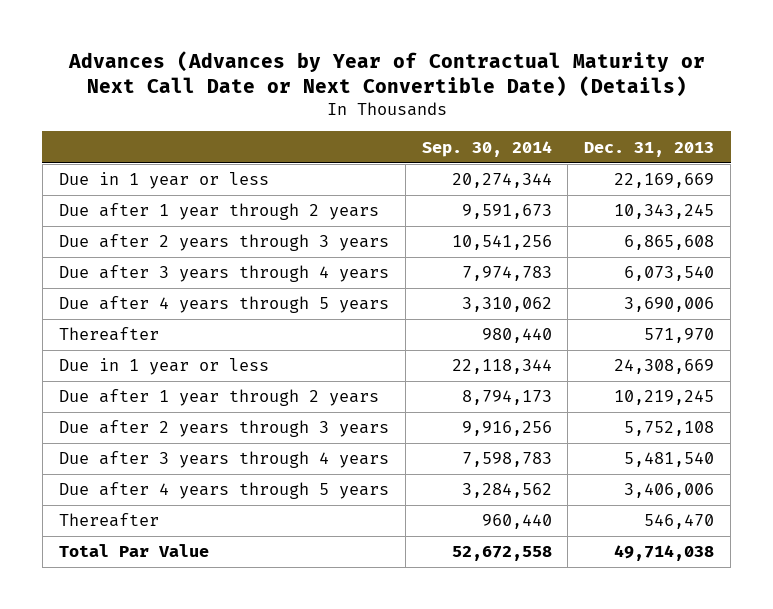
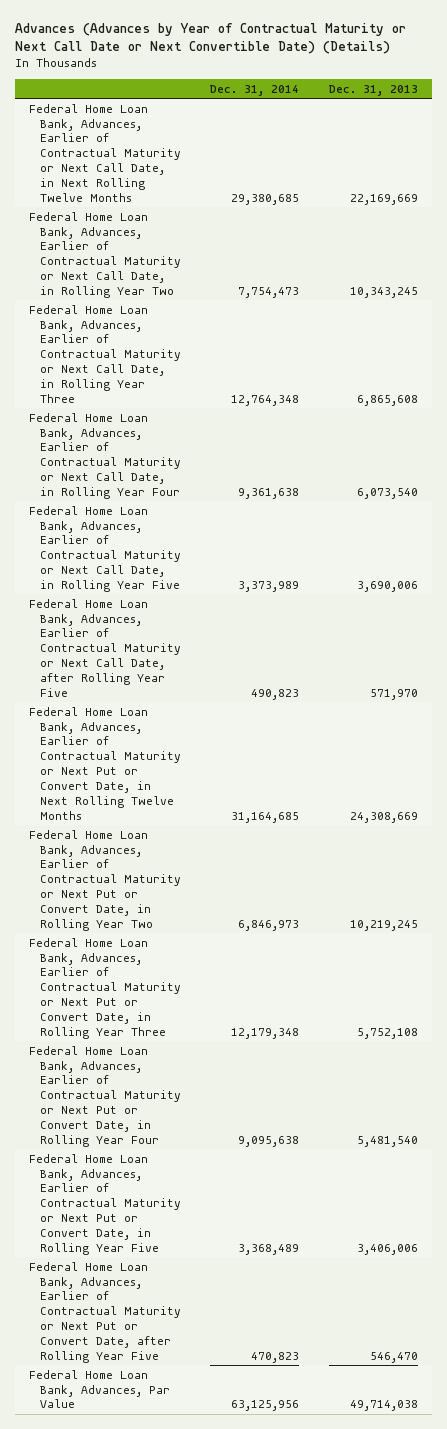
- | Sep. 30, 2014 | Dec. 31, 2013
+ | Dec. 31, 2014 | Dec. 31, 2013
- Due in 1 year or less | 20,274,344 | 22,169,669
- Due after 1 year through 2 years | 9,591,673 | 10,343,245
- Due after 2 years through 3 years | 10,541,256 | 6,865,608
- Due after 3 years through 4 years | 7,974,783 | 6,073,540
- Due after 4 years through 5 years | 3,310,062 | 3,690,006
- Thereafter | 980,440 | 571,970
- Due in 1 year or less | 22,118,344 | 24,308,669
- Due after 1 year through 2 years | 8,794,173 | 10,219,245
- Due after 2 years through 3 years | 9,916,256 | 5,752,108
- Due after 3 years through 4 years | 7,598,783 | 5,481,540
- Due after 4 years through 5 years | 3,284,562 | 3,406,006
- Thereafter | 960,440 | 546,470
- Total Par Value | 52,672,558 | 49,714,038
+ Federal Home Loan Bank, Advances, Earlier of Contractual Maturity or Next Call Date, in Next Rolling Twelve Months | 29,380,685 | 22,169,669
+ Federal Home Loan Bank, Advances, Earlier of Contractual Maturity or Next Call Date, in Rolling Year Two | 7,754,473 | 10,343,245
+ Federal Home Loan Bank, Advances, Earlier of Contractual Maturity or Next Call Date, in Rolling Year Three | 12,764,348 | 6,865,608
+ Federal Home Loan Bank, Advances, Earlier of Contractual Maturity or Next Call Date, in Rolling Year Four | 9,361,638 | 6,073,540
+ Federal Home Loan Bank, Advances, Earlier of Contractual Maturity or Next Call Date, in Rolling Year Five | 3,373,989 | 3,690,006
+ Federal Home Loan Bank, Advances, Earlier of Contractual Maturity or Next Call Date, after Rolling Year Five | 490,823 | 571,970
+ Federal Home Loan Bank, Advances, Earlier of Contractual Maturity or Next Put or Convert Date, in Next Rolling Twelve Months | 31,164,685 | 24,308,669
+ Federal Home Loan Bank, Advances, Earlier of Contractual Maturity or Next Put or Convert Date, in Rolling Year Two | 6,846,973 | 10,219,245
+ Federal Home Loan Bank, Advances, Earlier of Contractual Maturity or Next Put or Convert Date, in Rolling Year Three | 12,179,348 | 5,752,108
+ Federal Home Loan Bank, Advances, Earlier of Contractual Maturity or Next Put or Convert Date, in Rolling Year Four | 9,095,638 | 5,481,540
+ Federal Home Loan Bank, Advances, Earlier of Contractual Maturity or Next Put or Convert Date, in Rolling Year Five | 3,368,489 | 3,406,006
+ Federal Home Loan Bank, Advances, Earlier of Contractual Maturity or Next Put or Convert Date, after Rolling Year Five | 470,823 | 546,470
+ Federal Home Loan Bank, Advances, Par Value | 63,125,956 | 49,714,038

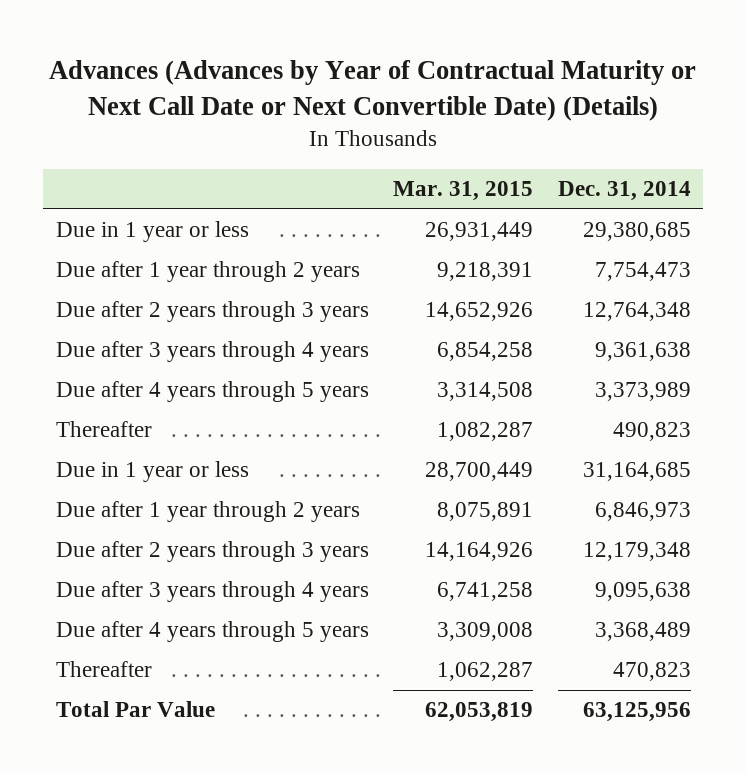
- | Dec. 31, 2014 | Dec. 31, 2013
+ | Mar. 31, 2015 | Dec. 31, 2014
- Federal Home Loan Bank, Advances, Earlier of Contractual Maturity or Next Call Date, in Next Rolling Twelve Months | 29,380,685 | 22,169,669
- Federal Home Loan Bank, Advances, Earlier of Contractual Maturity or Next Call Date, in Rolling Year Two | 7,754,473 | 10,343,245
- Federal Home Loan Bank, Advances, Earlier of Contractual Maturity or Next Call Date, in Rolling Year Three | 12,764,348 | 6,865,608
- Federal Home Loan Bank, Advances, Earlier of Contractual Maturity or Next Call Date, in Rolling Year Four | 9,361,638 | 6,073,540
- Federal Home Loan Bank, Advances, Earlier of Contractual Maturity or Next Call Date, in Rolling Year Five | 3,373,989 | 3,690,006
- Federal Home Loan Bank, Advances, Earlier of Contractual Maturity or Next Call Date, after Rolling Year Five | 490,823 | 571,970
- Federal Home Loan Bank, Advances, Earlier of Contractual Maturity or Next Put or Convert Date, in Next Rolling Twelve Months | 31,164,685 | 24,308,669
- Federal Home Loan Bank, Advances, Earlier of Contractual Maturity or Next Put or Convert Date, in Rolling Year Two | 6,846,973 | 10,219,245
- Federal Home Loan Bank, Advances, Earlier of Contractual Maturity or Next Put or Convert Date, in Rolling Year Three | 12,179,348 | 5,752,108
- Federal Home Loan Bank, Advances, Earlier of Contractual Maturity or Next Put or Convert Date, in Rolling Year Four | 9,095,638 | 5,481,540
- Federal Home Loan Bank, Advances, Earlier of Contractual Maturity or Next Put or Convert Date, in Rolling Year Five | 3,368,489 | 3,406,006
- Federal Home Loan Bank, Advances, Earlier of Contractual Maturity or Next Put or Convert Date, after Rolling Year Five | 470,823 | 546,470
- Federal Home Loan Bank, Advances, Par Value | 63,125,956 | 49,714,038
+ Due in 1 year or less | 26,931,449 | 29,380,685
+ Due after 1 year through 2 years | 9,218,391 | 7,754,473
+ Due after 2 years through 3 years | 14,652,926 | 12,764,348
+ Due after 3 years through 4 years | 6,854,258 | 9,361,638
+ Due after 4 years through 5 years | 3,314,508 | 3,373,989
+ Thereafter | 1,082,287 | 490,823
+ Due in 1 year or less | 28,700,449 | 31,164,685
+ Due after 1 year through 2 years | 8,075,891 | 6,846,973
+ Due after 2 years through 3 years | 14,164,926 | 12,179,348
+ Due after 3 years through 4 years | 6,741,258 | 9,095,638
+ Due after 4 years through 5 years | 3,309,008 | 3,368,489
+ Thereafter | 1,062,287 | 470,823
+ Total Par Value | 62,053,819 | 63,125,956

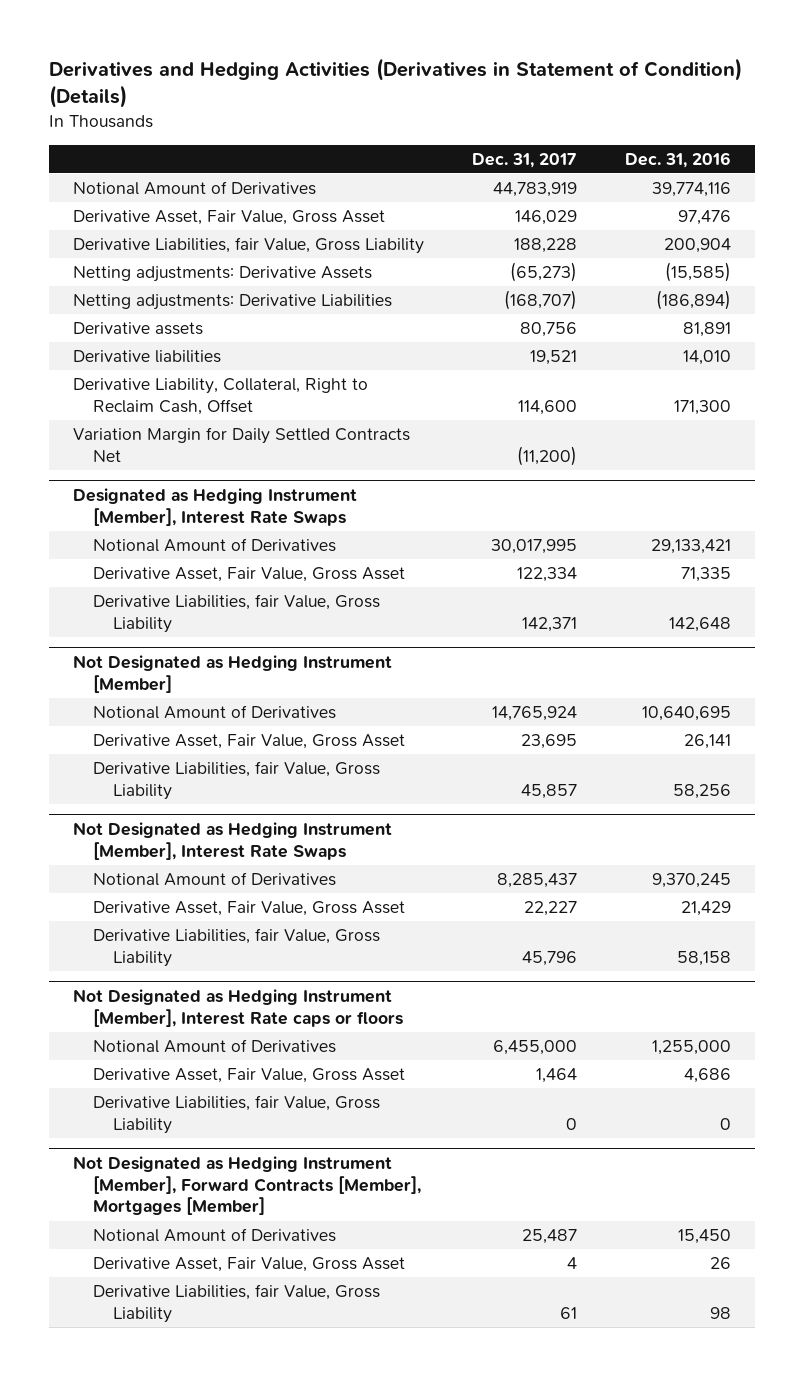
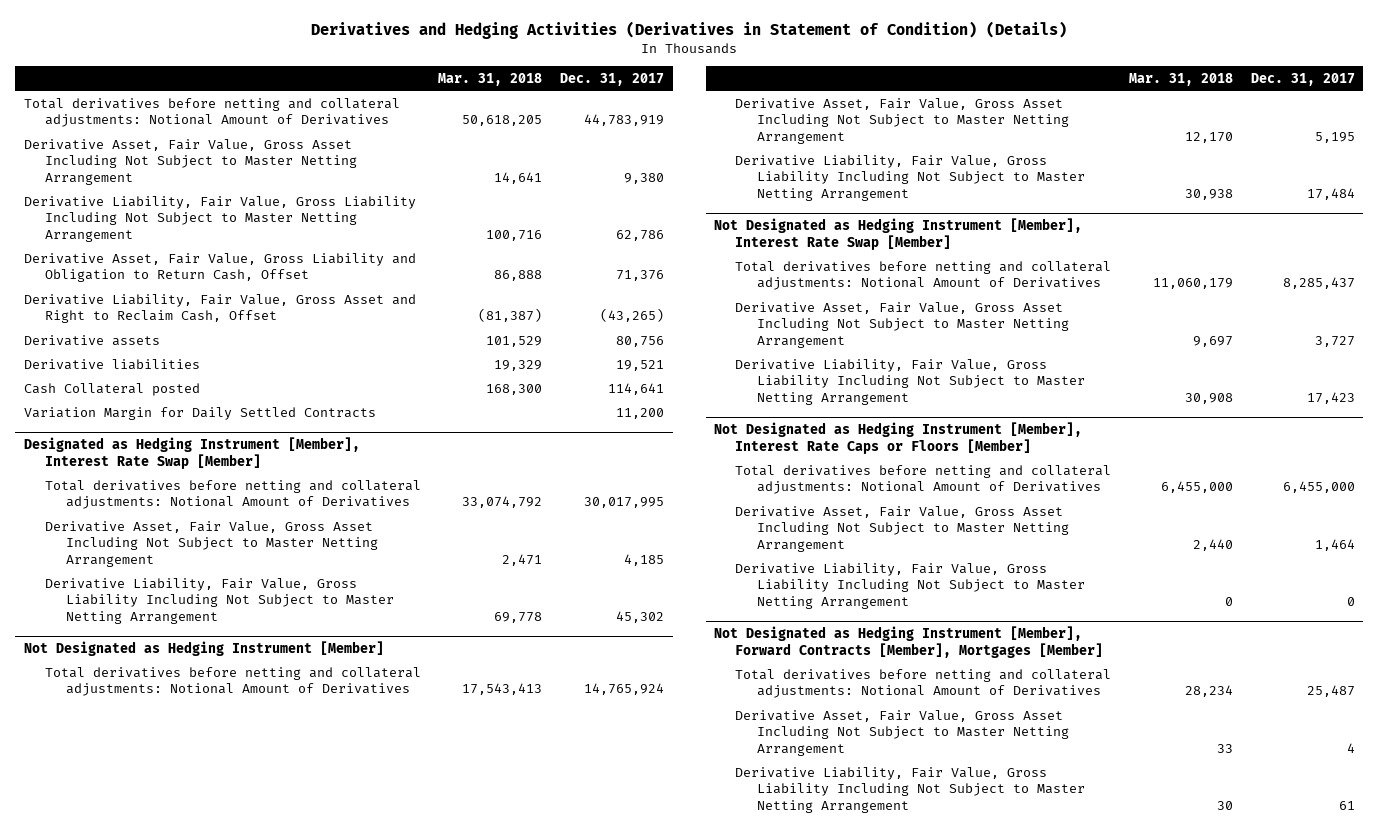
- | Dec. 31, 2017 | Dec. 31, 2016
+ | Mar. 31, 2018 | Dec. 31, 2017
- Notional Amount of Derivatives | 44,783,919 | 39,774,116
- Derivative Asset, Fair Value, Gross Asset | 146,029 | 97,476
- Derivative Liabilities, fair Value, Gross Liability | 188,228 | 200,904
- Netting adjustments: Derivative Assets | (65,273) | (15,585)
- Netting adjustments: Derivative Liabilities | (168,707) | (186,894)
+ Total derivatives before netting and collateral adjustments: Notional Amount of Derivatives | 50,618,205 | 44,783,919
+ Derivative Asset, Fair Value, Gross Asset Including Not Subject to Master Netting Arrangement | 14,641 | 9,380
+ Derivative Liability, Fair Value, Gross Liability Including Not Subject to Master Netting Arrangement | 100,716 | 62,786
+ Derivative Asset, Fair Value, Gross Liability and Obligation to Return Cash, Offset | 86,888 | 71,376
+ Derivative Liability, Fair Value, Gross Asset and Right to Reclaim Cash, Offset | (81,387) | (43,265)
- Derivative Liability, Collateral, Right to Reclaim Cash, Offset | 114,600 | 171,300
- Variation Margin for Daily Settled Contracts Net | (11,200) |
- Designated as Hedging Instrument [Member], Interest Rate Swaps
- Notional Amount of Derivatives | 30,017,995 | 29,133,421
- Derivative Asset, Fair Value, Gross Asset | 122,334 | 71,335
- Derivative Liabilities, fair Value, Gross Liability | 142,371 | 142,648
+ Cash Collateral posted | 168,300 | 114,641
+ Variation Margin for Daily Settled Contracts | | 11,200
+ Designated as Hedging Instrument [Member], Interest Rate Swap [Member]
+ Total derivatives before netting and collateral adjustments: Notional Amount of Derivatives | 33,074,792 | 30,017,995
+ Derivative Asset, Fair Value, Gross Asset Including Not Subject to Master Netting Arrangement | 2,471 | 4,185
+ Derivative Liability, Fair Value, Gross Liability Including Not Subject to Master Netting Arrangement | 69,778 | 45,302
@ Not Designated as Hedging Instrument [Member]
- Notional Amount of Derivatives | 14,765,924 | 10,640,695
- Derivative Asset, Fair Value, Gross Asset | 23,695 | 26,141
- Derivative Liabilities, fair Value, Gross Liability | 45,857 | 58,256
- Not Designated as Hedging Instrument [Member], Interest Rate Swaps
- Notional Amount of Derivatives | 8,285,437 | 9,370,245
- Derivative Asset, Fair Value, Gross Asset | 22,227 | 21,429
- Derivative Liabilities, fair Value, Gross Liability | 45,796 | 58,158
- Not Designated as Hedging Instrument [Member], Interest Rate caps or floors
- Notional Amount of Derivatives | 6,455,000 | 1,255,000
- Derivative Asset, Fair Value, Gross Asset | 1,464 | 4,686
- Derivative Liabilities, fair Value, Gross Liability | 0 | 0
@ Not Designated as Hedging Instrument [Member]
+ Total derivatives before netting and collateral adjustments: Notional Amount of Derivatives | 17,543,413 | 14,765,924
+ Derivative Asset, Fair Value, Gross Asset Including Not Subject to Master Netting Arrangement | 12,170 | 5,195
+ Derivative Liability, Fair Value, Gross Liability Including Not Subject to Master Netting Arrangement | 30,938 | 17,484
+ Not Designated as Hedging Instrument [Member], Interest Rate Swap [Member]
+ Total derivatives before netting and collateral adjustments: Notional Amount of Derivatives | 11,060,179 | 8,285,437
+ Derivative Asset, Fair Value, Gross Asset Including Not Subject to Master Netting Arrangement | 9,697 | 3,727
+ Derivative Liability, Fair Value, Gross Liability Including Not Subject to Master Netting Arrangement | 30,908 | 17,423
+ Not Designated as Hedging Instrument [Member], Interest Rate Caps or Floors [Member]
+ Total derivatives before netting and collateral adjustments: Notional Amount of Derivatives | 6,455,000 | 6,455,000
+ Derivative Asset, Fair Value, Gross Asset Including Not Subject to Master Netting Arrangement | 2,440 | 1,464
+ Derivative Liability, Fair Value, Gross Liability Including Not Subject to Master Netting Arrangement | 0 | 0
@ Not Designated as Hedging Instrument [Member], Forward Contracts [Member], Mortgages [Member]
- Notional Amount of Derivatives | 25,487 | 15,450
- Derivative Asset, Fair Value, Gross Asset | 4 | 26
- Derivative Liabilities, fair Value, Gross Liability | 61 | 98
+ Total derivatives before netting and collateral adjustments: Notional Amount of Derivatives | 28,234 | 25,487
+ Derivative Asset, Fair Value, Gross Asset Including Not Subject to Master Netting Arrangement | 33 | 4
+ Derivative Liability, Fair Value, Gross Liability Including Not Subject to Master Netting Arrangement | 30 | 61

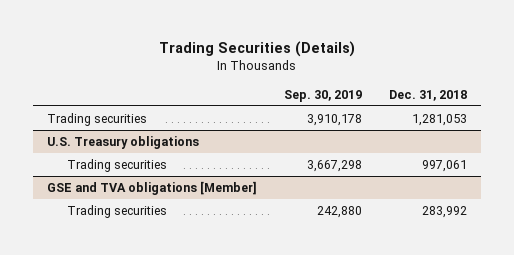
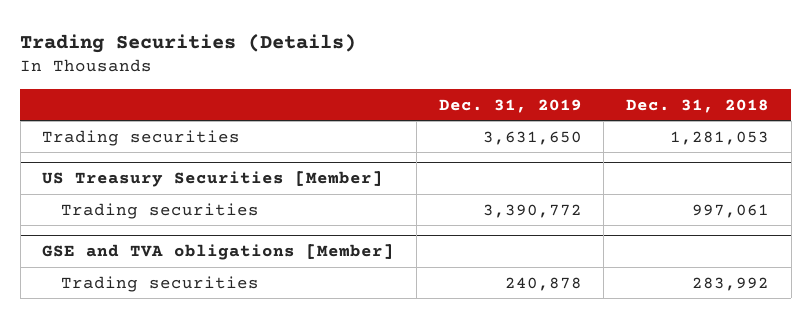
- | Sep. 30, 2019 | Dec. 31, 2018
+ | Dec. 31, 2019 | Dec. 31, 2018
- U.S. Treasury obligations
+ US Treasury Securities [Member]

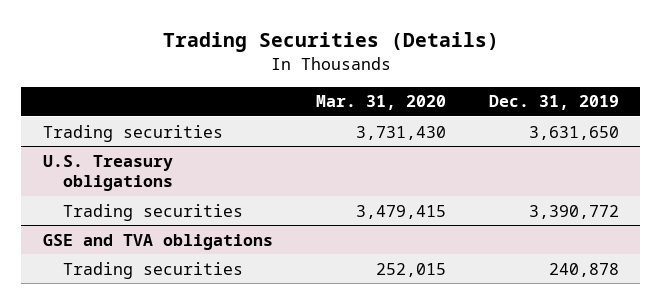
- | Dec. 31, 2019 | Dec. 31, 2018
+ | Mar. 31, 2020 | Dec. 31, 2019
- US Treasury Securities [Member]
+ U.S. Treasury obligations
- GSE and TVA obligations [Member]
+ GSE and TVA obligations

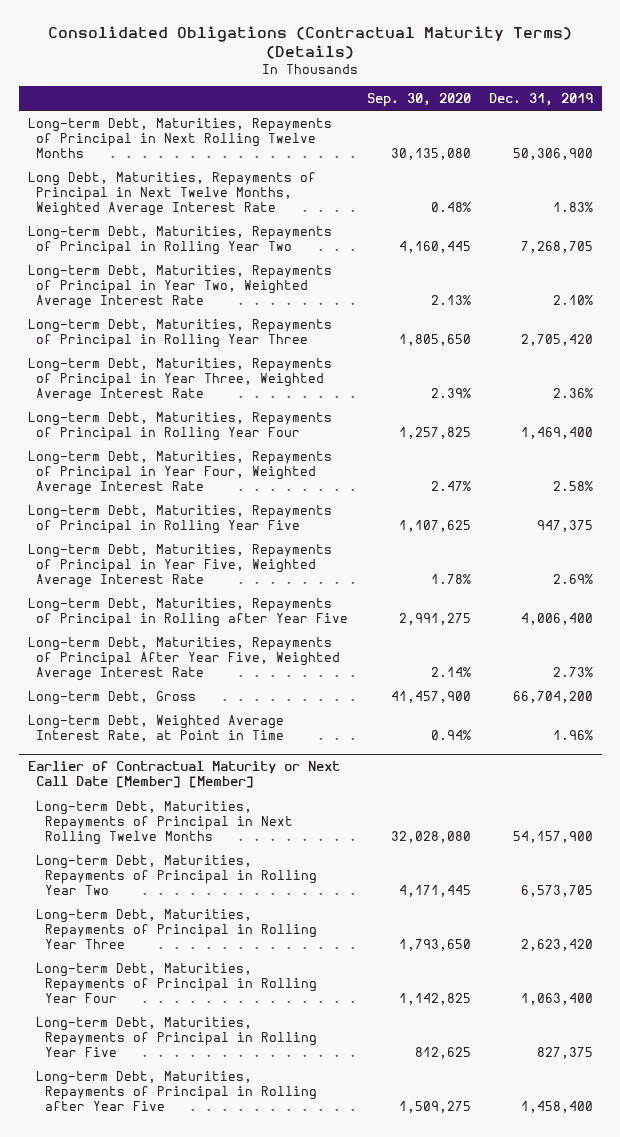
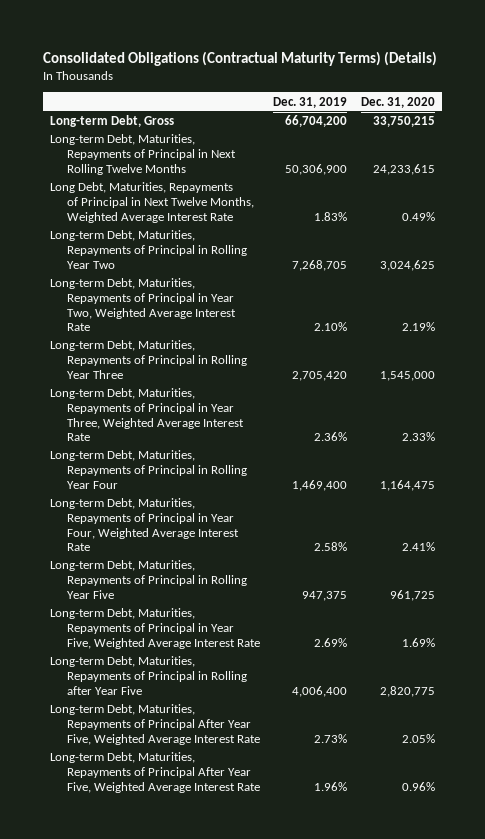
- | Sep. 30, 2020 | Dec. 31, 2019
+ | Dec. 31, 2019 | Dec. 31, 2020
moved up: Long-term Debt, Gross | 66,704,200 | 33,750,215
- Long-term Debt, Weighted Average Interest Rate, at Point in Time | 0.94% | 1.96%
- Earlier of Contractual Maturity or Next Call Date [Member] [Member]
- Long-term Debt, Maturities, Repayments of Principal in Next Rolling Twelve Months | 32,028,080 | 54,157,900
- Long-term Debt, Maturities, Repayments of Principal in Rolling Year Two | 4,171,445 | 6,573,705
- Long-term Debt, Maturities, Repayments of Principal in Rolling Year Three | 1,793,650 | 2,623,420
- Long-term Debt, Maturities, Repayments of Principal in Rolling Year Four | 1,142,825 | 1,063,400
- Long-term Debt, Maturities, Repayments of Principal in Rolling Year Five | 812,625 | 827,375
- Long-term Debt, Maturities, Repayments of Principal in Rolling after Year Five | 1,509,275 | 1,458,400
+ Long-term Debt, Maturities, Repayments of Principal After Year Five, Weighted Average Interest Rate | 1.96% | 0.96%

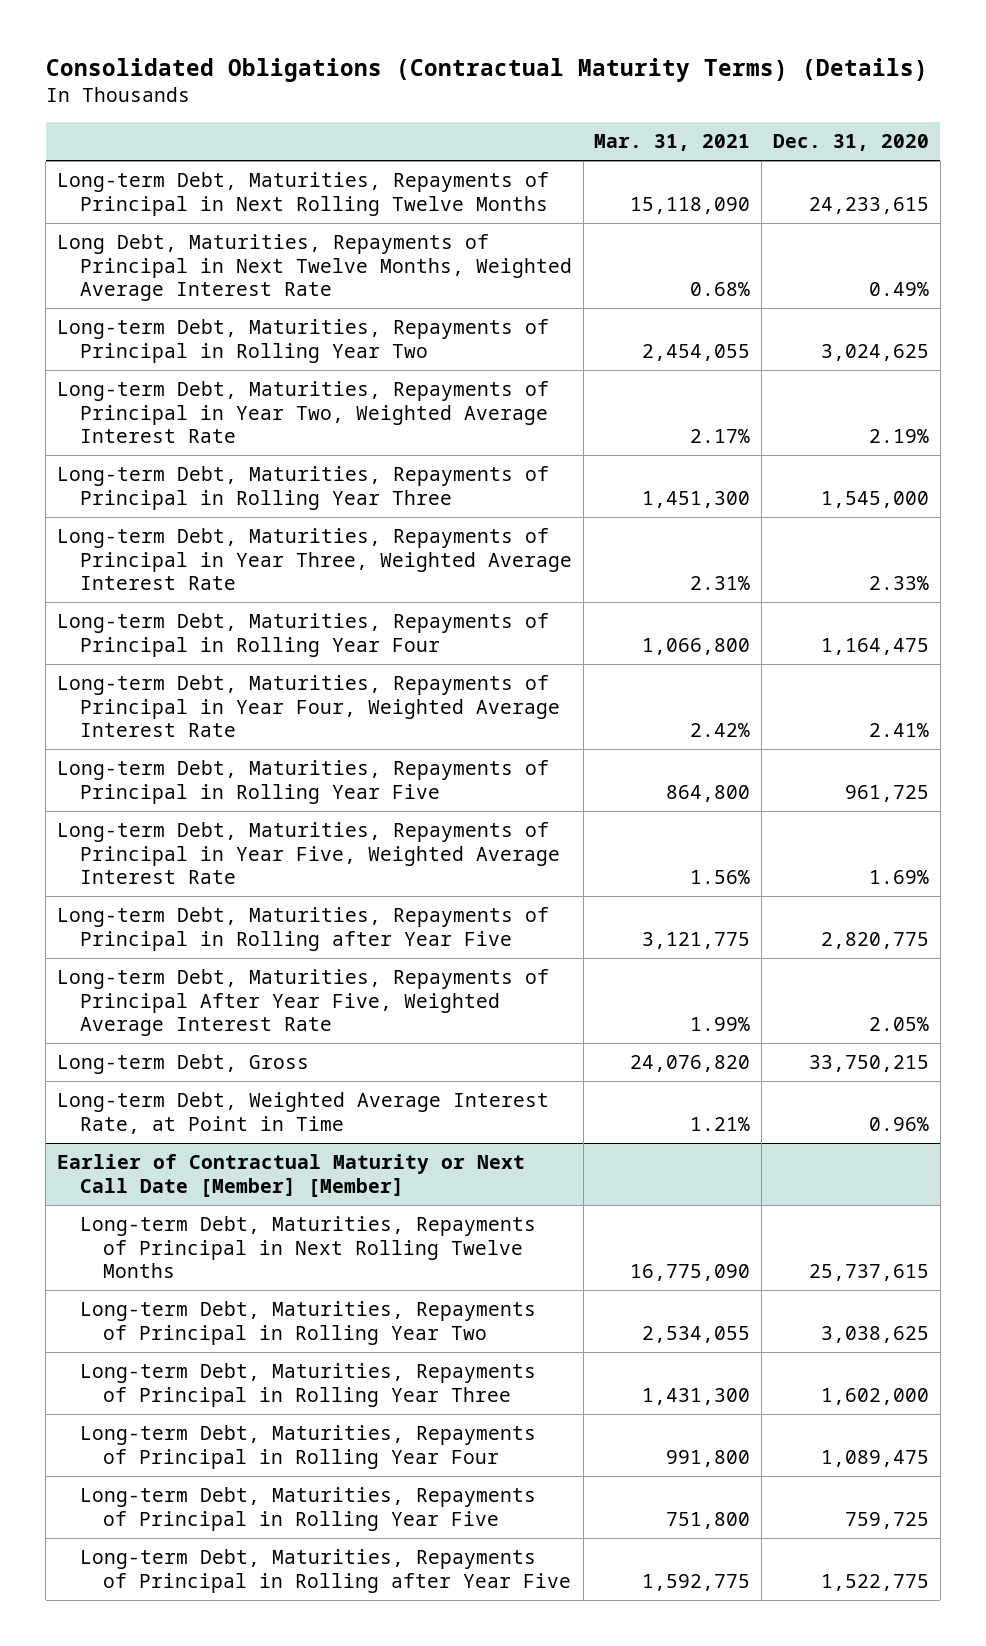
- | Dec. 31, 2019 | Dec. 31, 2020
+ | Mar. 31, 2021 | Dec. 31, 2020
- Long-term Debt, Maturities, Repayments of Principal After Year Five, Weighted Average Interest Rate | 1.96% | 0.96%
moved down: Long-term Debt, Gross | 24,076,820 | 33,750,215
+ Long-term Debt, Weighted Average Interest Rate, at Point in Time | 1.21% | 0.96%
+ Earlier of Contractual Maturity or Next Call Date [Member] [Member]
+ Long-term Debt, Maturities, Repayments of Principal in Next Rolling Twelve Months | 16,775,090 | 25,737,615
+ Long-term Debt, Maturities, Repayments of Principal in Rolling Year Two | 2,534,055 | 3,038,625
+ Long-term Debt, Maturities, Repayments of Principal in Rolling Year Three | 1,431,300 | 1,602,000
+ Long-term Debt, Maturities, Repayments of Principal in Rolling Year Four | 991,800 | 1,089,475
+ Long-term Debt, Maturities, Repayments of Principal in Rolling Year Five | 751,800 | 759,725
+ Long-term Debt, Maturities, Repayments of Principal in Rolling after Year Five | 1,592,775 | 1,522,775

